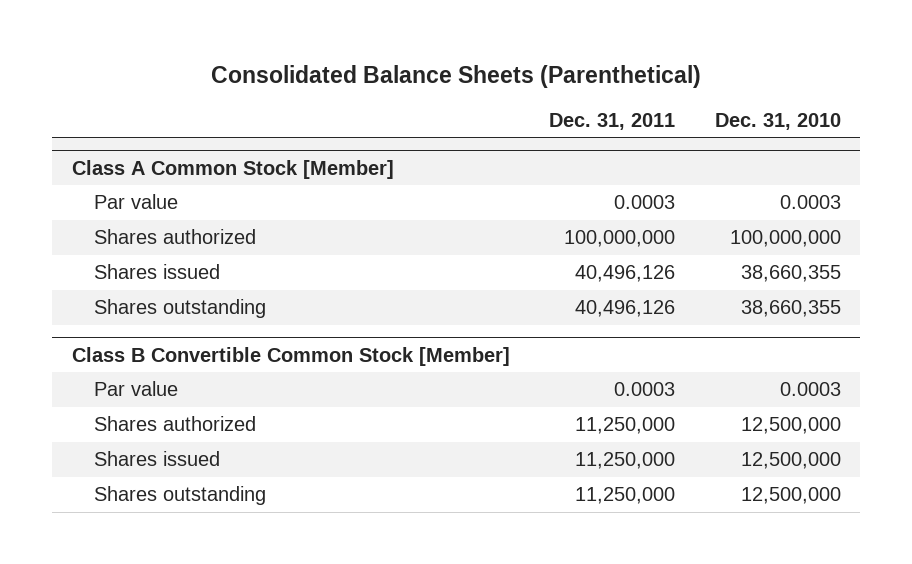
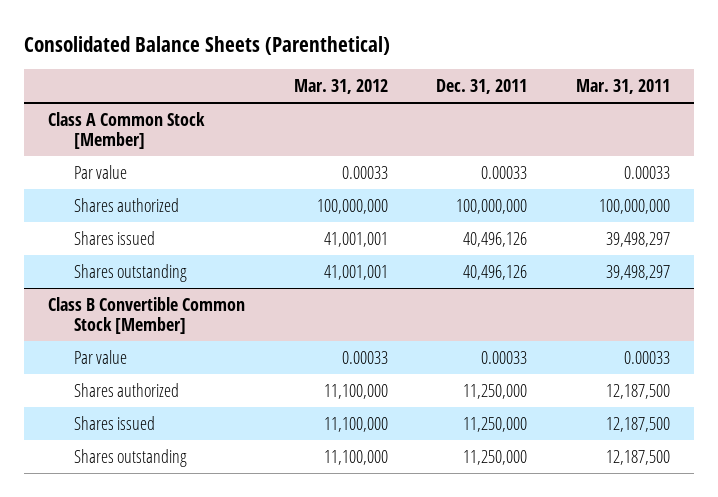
- | Dec. 31, 2011 | Dec. 31, 2010
+ | Mar. 31, 2012 | Dec. 31, 2011 | Mar. 31, 2011
@ Class A Common Stock [Member]
- Par value | 0.0003 | 0.0003
+ Par value | 0.00033 | 0.00033 | 0.00033
@ Class B Convertible Common Stock [Member]
- Par value | 0.0003 | 0.0003
+ Par value | 0.00033 | 0.00033 | 0.00033

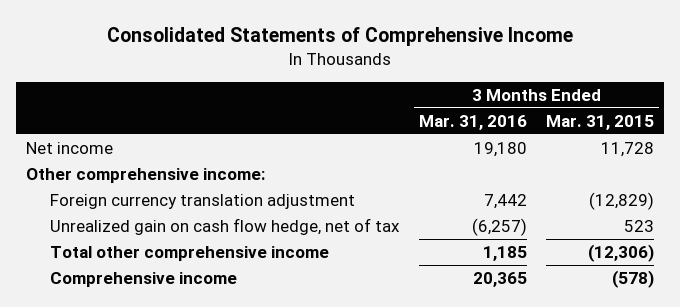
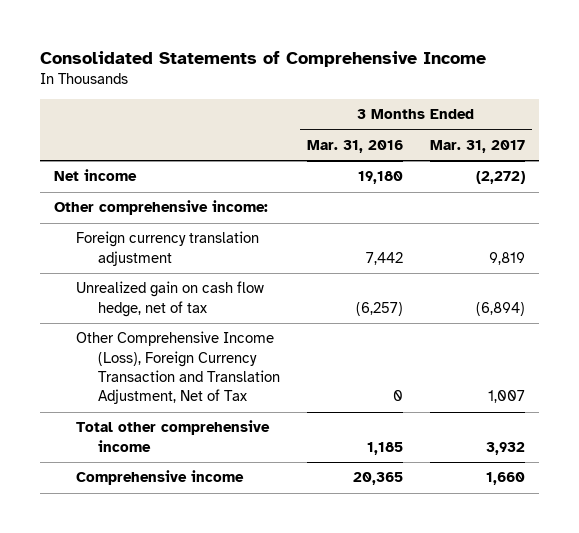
- | 3 Months Ended Mar. 31, 2016 | 3 Months Ended Mar. 31, 2015
+ | 3 Months Ended Mar. 31, 2016 | 3 Months Ended Mar. 31, 2017
+ Other Comprehensive Income (Loss), Foreign Currency Transaction and Translation Adjustment, Net of Tax | 0 | 1,007

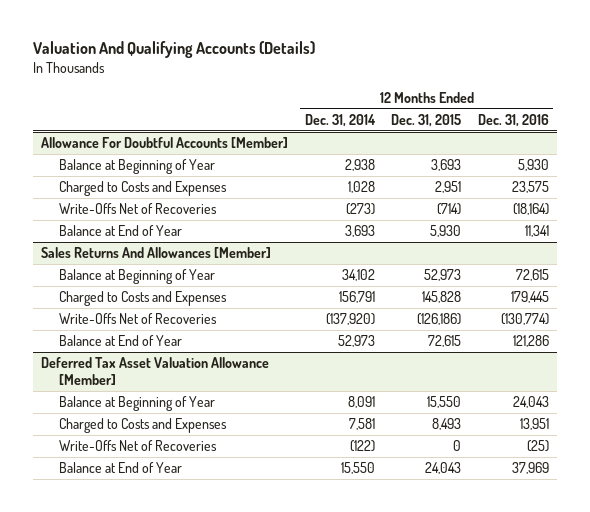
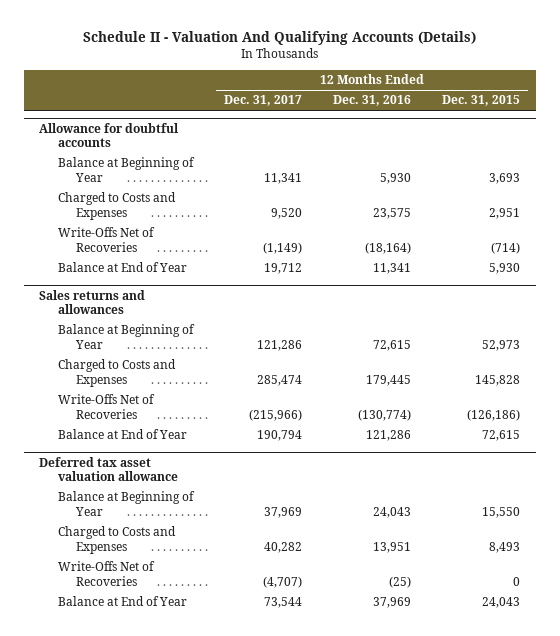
- Valuation And Qualifying Accounts (Details)
+ Schedule II - Valuation And Qualifying Accounts (Details)
- | 12 Months Ended Dec. 31, 2014 | 12 Months Ended Dec. 31, 2015 | 12 Months Ended Dec. 31, 2016
+ | 12 Months Ended Dec. 31, 2017 | 12 Months Ended Dec. 31, 2016 | 12 Months Ended Dec. 31, 2015
- Allowance For Doubtful Accounts [Member]
+ Allowance for doubtful accounts
- Sales Returns And Allowances [Member]
+ Sales returns and allowances
- Deferred Tax Asset Valuation Allowance [Member]
+ Deferred tax asset valuation allowance

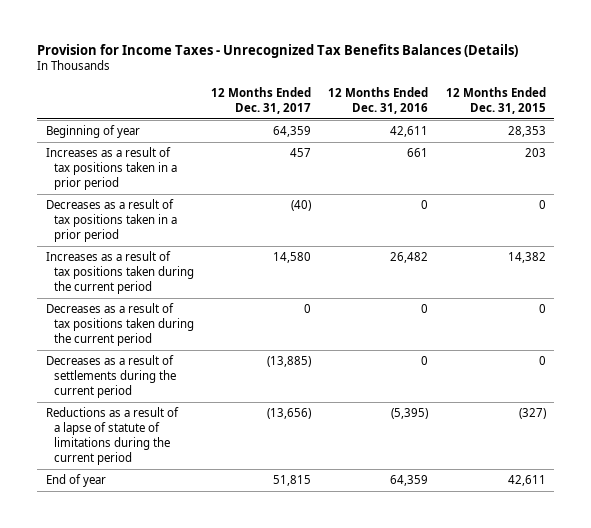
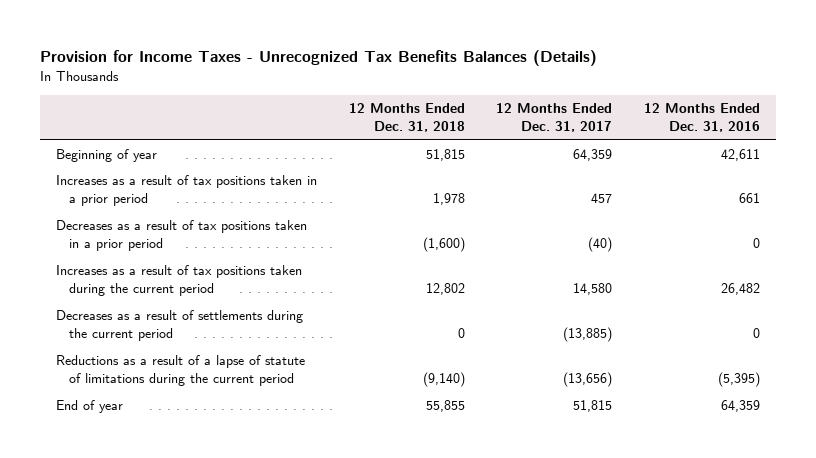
- | 12 Months Ended Dec. 31, 2017 | 12 Months Ended Dec. 31, 2016 | 12 Months Ended Dec. 31, 2015
+ | 12 Months Ended Dec. 31, 2018 | 12 Months Ended Dec. 31, 2017 | 12 Months Ended Dec. 31, 2016
- Decreases as a result of tax positions taken during the current period | 0 | 0 | 0

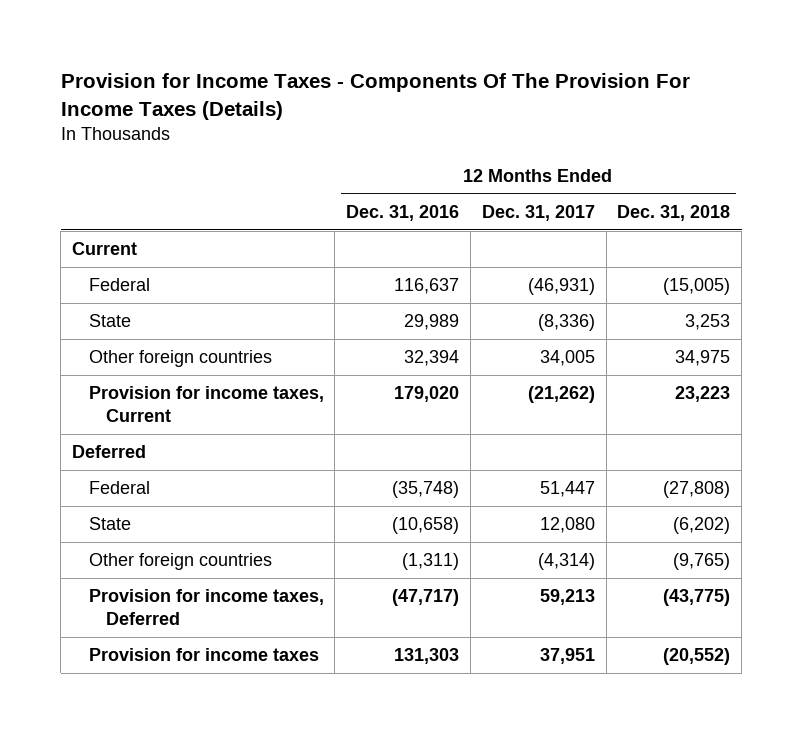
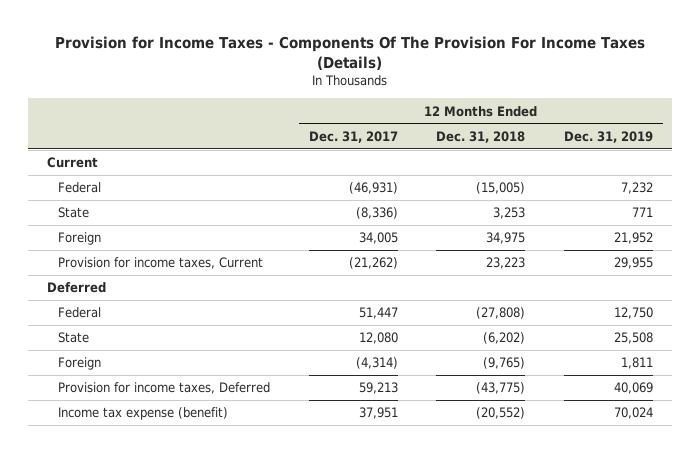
- | 12 Months Ended Dec. 31, 2016 | 12 Months Ended Dec. 31, 2017 | 12 Months Ended Dec. 31, 2018
+ | 12 Months Ended Dec. 31, 2017 | 12 Months Ended Dec. 31, 2018 | 12 Months Ended Dec. 31, 2019
- Other foreign countries | 32,394 | 34,005 | 34,975
+ Foreign | 34,005 | 34,975 | 21,952
- Other foreign countries | (1,311) | (4,314) | (9,765)
+ Foreign | (4,314) | (9,765) | 1,811
- Provision for income taxes | 131,303 | 37,951 | (20,552)
+ Income tax expense (benefit) | 37,951 | (20,552) | 70,024

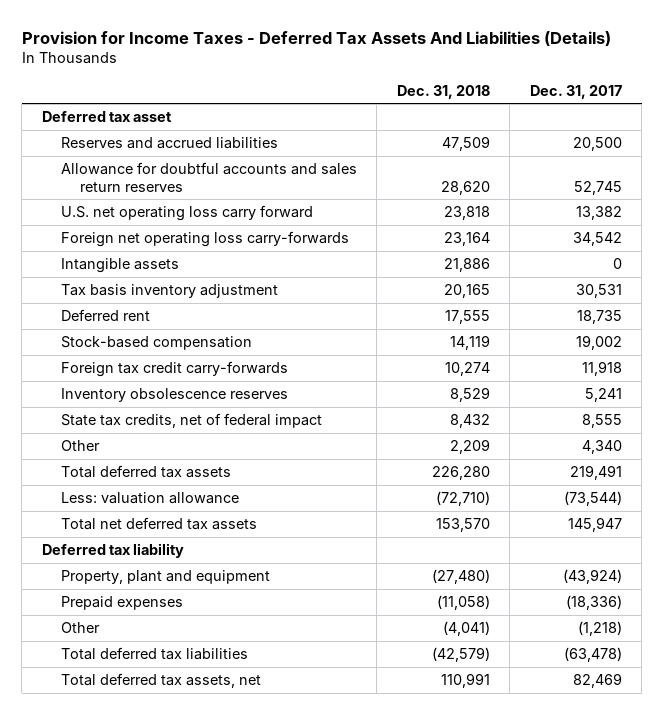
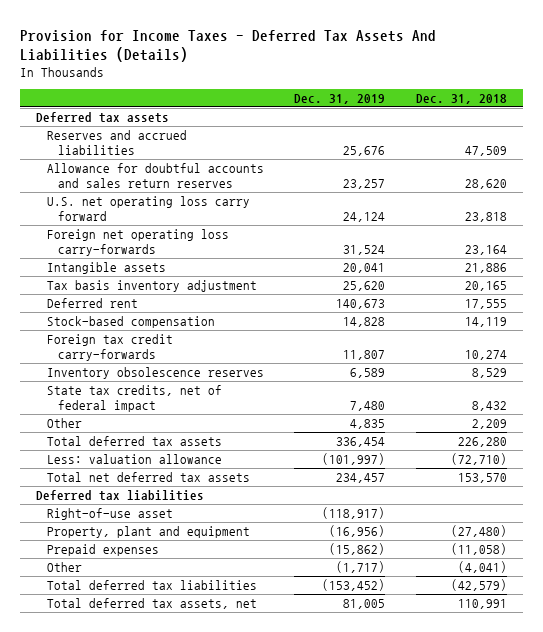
- | Dec. 31, 2018 | Dec. 31, 2017
+ | Dec. 31, 2019 | Dec. 31, 2018
- Deferred tax asset
+ Deferred tax assets
- Deferred tax liability
+ Deferred tax liabilities
+ Right-of-use asset | (118,917) |

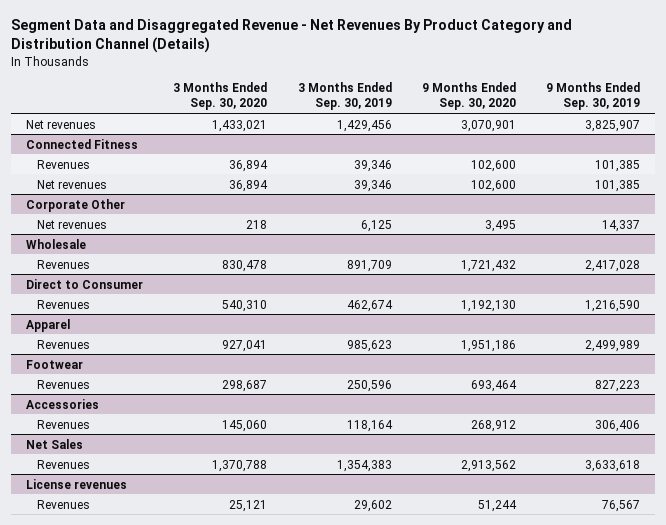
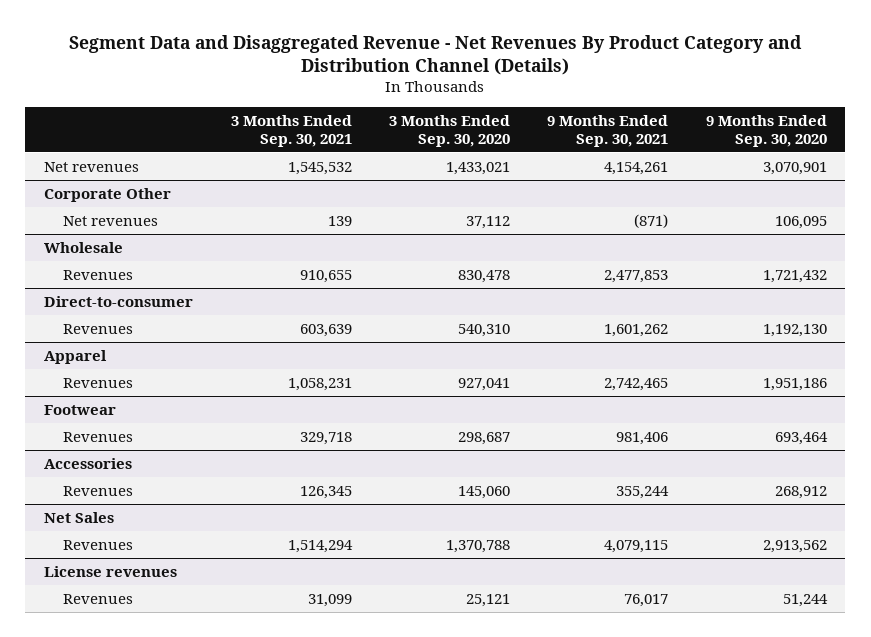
- | 3 Months Ended Sep. 30, 2020 | 3 Months Ended Sep. 30, 2019 | 9 Months Ended Sep. 30, 2020 | 9 Months Ended Sep. 30, 2019
+ | 3 Months Ended Sep. 30, 2021 | 3 Months Ended Sep. 30, 2020 | 9 Months Ended Sep. 30, 2021 | 9 Months Ended Sep. 30, 2020
- Connected Fitness
- Revenues | 36,894 | 39,346 | 102,600 | 101,385
- Net revenues | 36,894 | 39,346 | 102,600 | 101,385
@ Corporate Other
- Net revenues | 218 | 6,125 | 3,495 | 14,337
+ Net revenues | 139 | 37,112 | (871) | 106,095
- Direct to Consumer
+ Direct-to-consumer

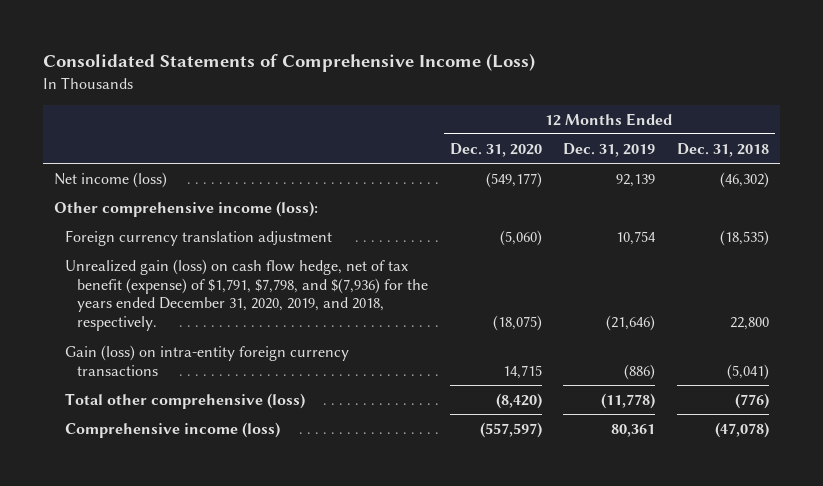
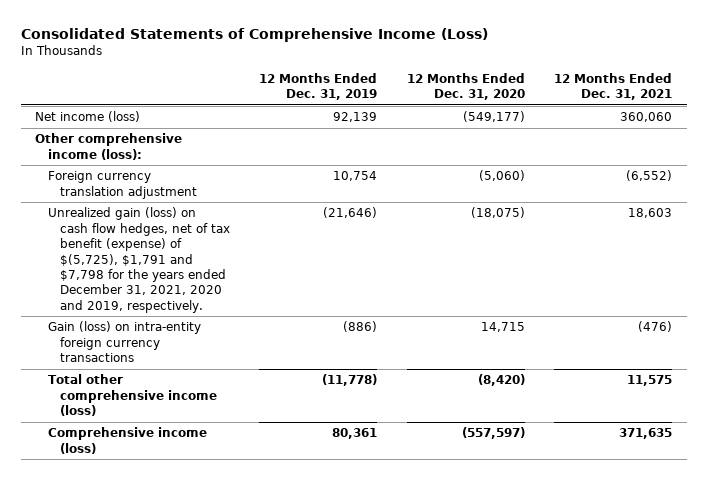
- | 12 Months Ended Dec. 31, 2020 | 12 Months Ended Dec. 31, 2019 | 12 Months Ended Dec. 31, 2018
+ | 12 Months Ended Dec. 31, 2019 | 12 Months Ended Dec. 31, 2020 | 12 Months Ended Dec. 31, 2021
- Unrealized gain (loss) on cash flow hedge, net of tax benefit (expense) of $1,791, $7,798, and $(7,936) for the years ended December 31, 2020, 2019, and 2018, respectively. | (18,075) | (21,646) | 22,800
+ Unrealized gain (loss) on cash flow hedges, net of tax benefit (expense) of $(5,725), $1,791 and $7,798 for the years ended December 31, 2021, 2020 and 2019, respectively. | (21,646) | (18,075) | 18,603
- Total other comprehensive (loss) | (8,420) | (11,778) | (776)
+ Total other comprehensive income (loss) | (11,778) | (8,420) | 11,575

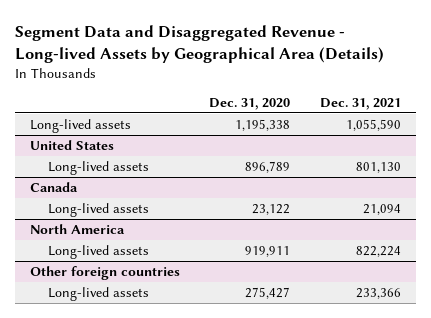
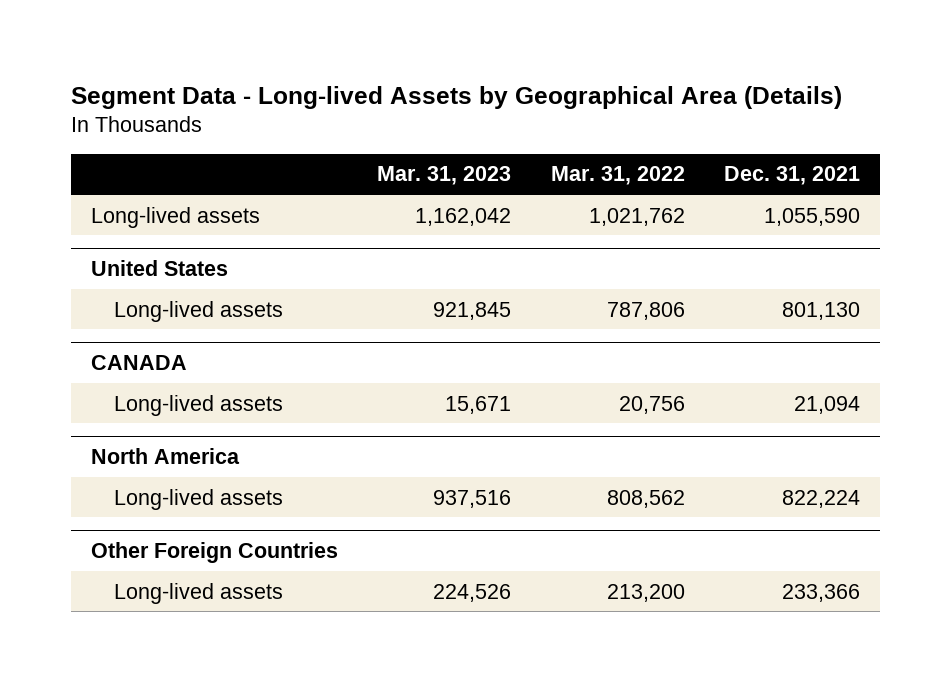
- Segment Data and Disaggregated Revenue - Long-lived Assets by Geographical Area (Details)
+ Segment Data - Long-lived Assets by Geographical Area (Details)
- | Dec. 31, 2020 | Dec. 31, 2021
+ | Mar. 31, 2023 | Mar. 31, 2022 | Dec. 31, 2021
- Canada
+ CANADA
- Other foreign countries
+ Other Foreign Countries

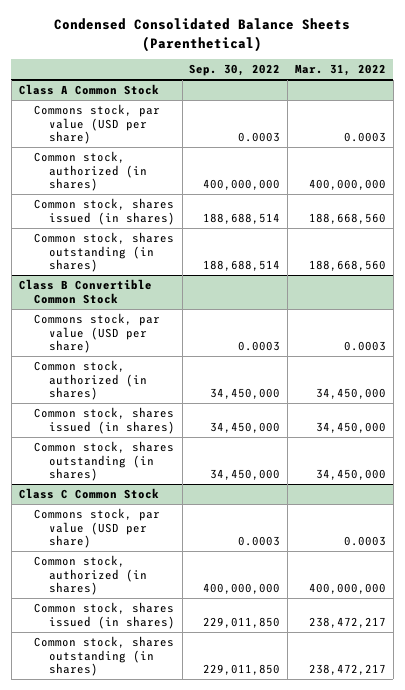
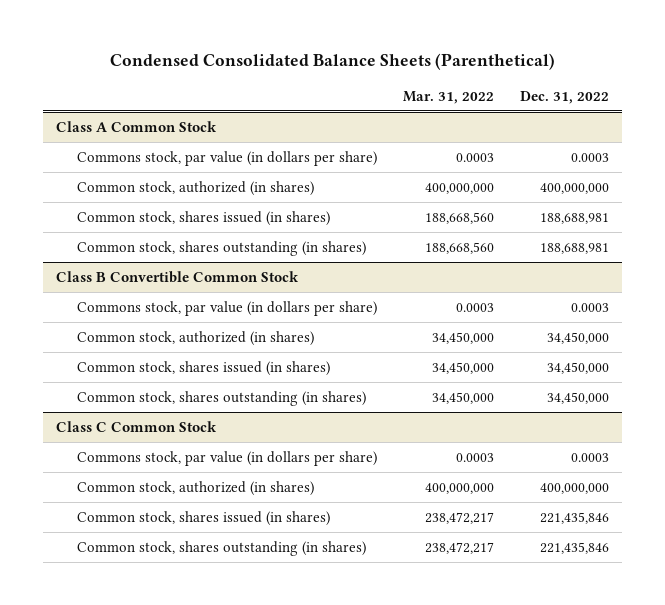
- | Sep. 30, 2022 | Mar. 31, 2022
+ | Mar. 31, 2022 | Dec. 31, 2022
@ Class A Common Stock
- Commons stock, par value (USD per share) | 0.0003 | 0.0003
+ Commons stock, par value (in dollars per share) | 0.0003 | 0.0003
@ Class B Convertible Common Stock
- Commons stock, par value (USD per share) | 0.0003 | 0.0003
+ Commons stock, par value (in dollars per share) | 0.0003 | 0.0003
@ Class C Common Stock
- Commons stock, par value (USD per share) | 0.0003 | 0.0003
+ Commons stock, par value (in dollars per share) | 0.0003 | 0.0003

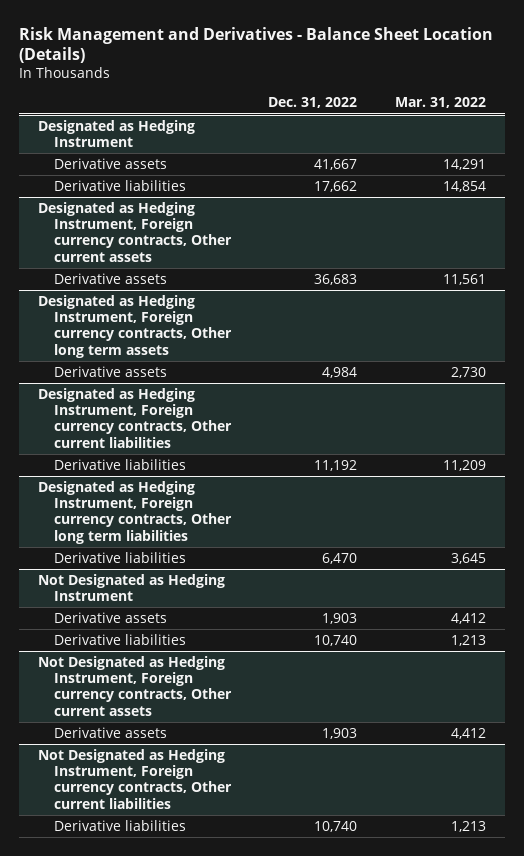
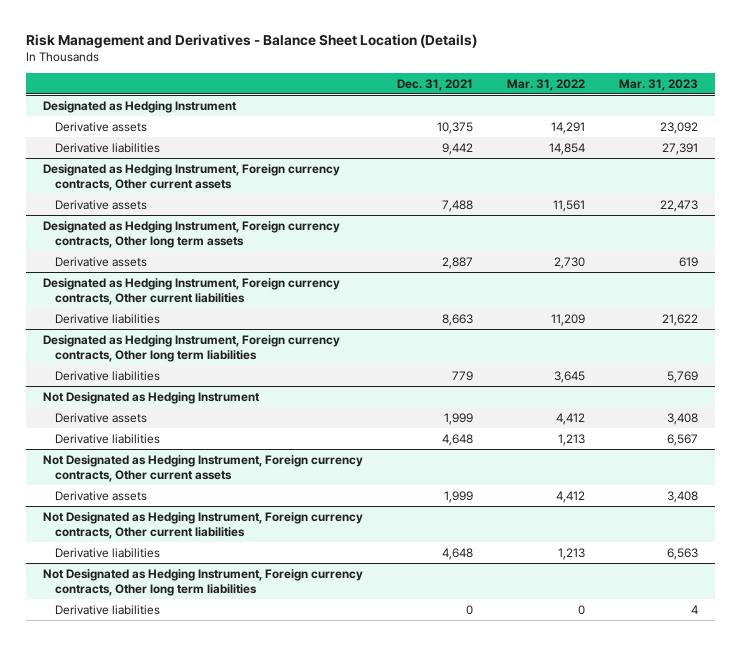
- | Dec. 31, 2022 | Mar. 31, 2022
+ | Dec. 31, 2021 | Mar. 31, 2022 | Mar. 31, 2023
+ Not Designated as Hedging Instrument, Foreign currency contracts, Other long term liabilities
+ Derivative liabilities | 0 | 0 | 4

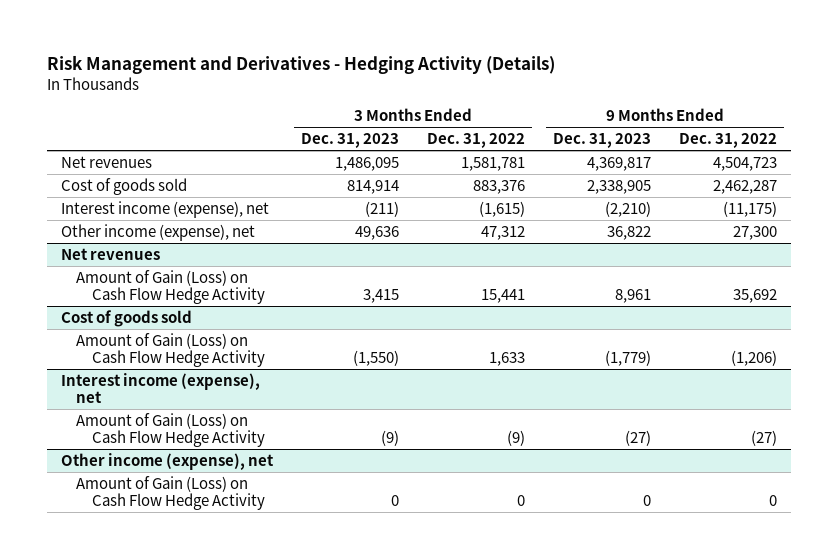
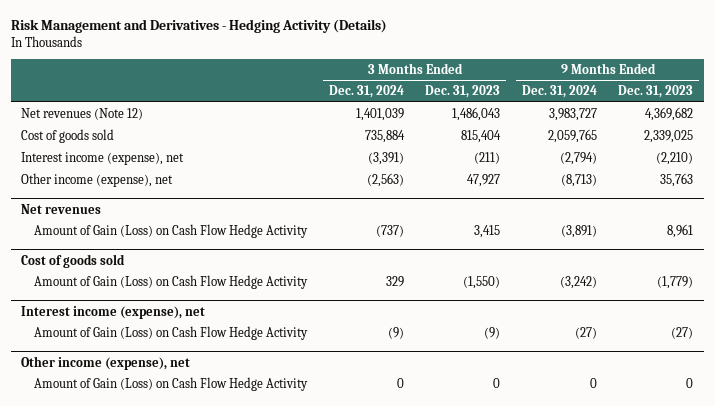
- | 3 Months Ended Dec. 31, 2023 | 3 Months Ended Dec. 31, 2022 | 9 Months Ended Dec. 31, 2023 | 9 Months Ended Dec. 31, 2022
+ | 3 Months Ended Dec. 31, 2024 | 3 Months Ended Dec. 31, 2023 | 9 Months Ended Dec. 31, 2024 | 9 Months Ended Dec. 31, 2023
- Net revenues | 1,486,095 | 1,581,781 | 4,369,817 | 4,504,723
- Cost of goods sold | 814,914 | 883,376 | 2,338,905 | 2,462,287
+ Net revenues (Note 12) | 1,401,039 | 1,486,043 | 3,983,727 | 4,369,682
+ Cost of goods sold | 735,884 | 815,404 | 2,059,765 | 2,339,025
- Other income (expense), net | 49,636 | 47,312 | 36,822 | 27,300
+ Other income (expense), net | (2,563) | 47,927 | (8,713) | 35,763

